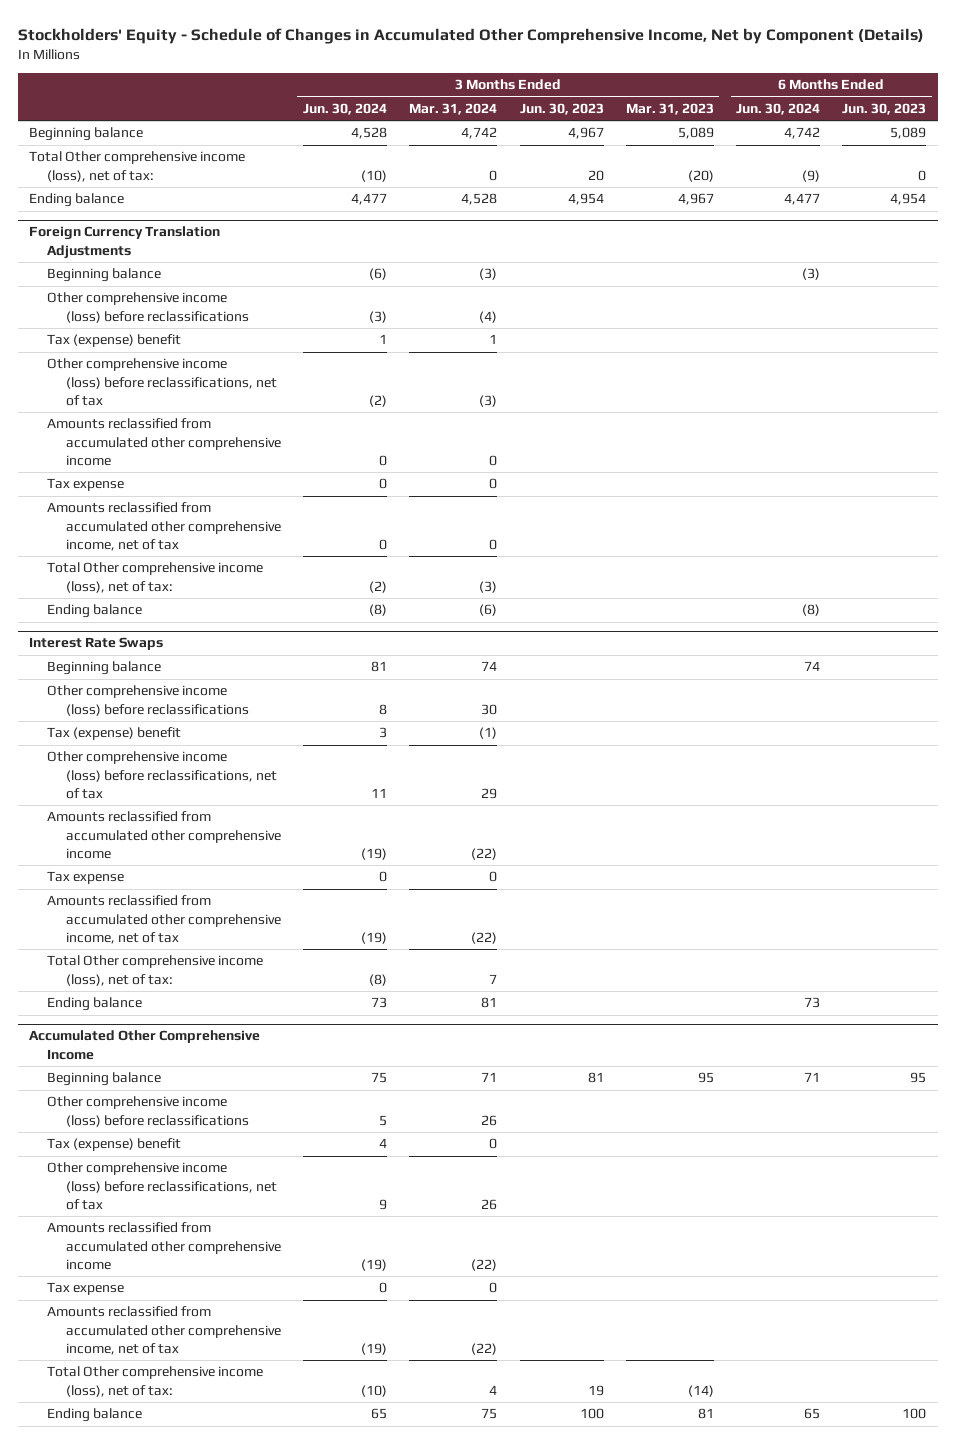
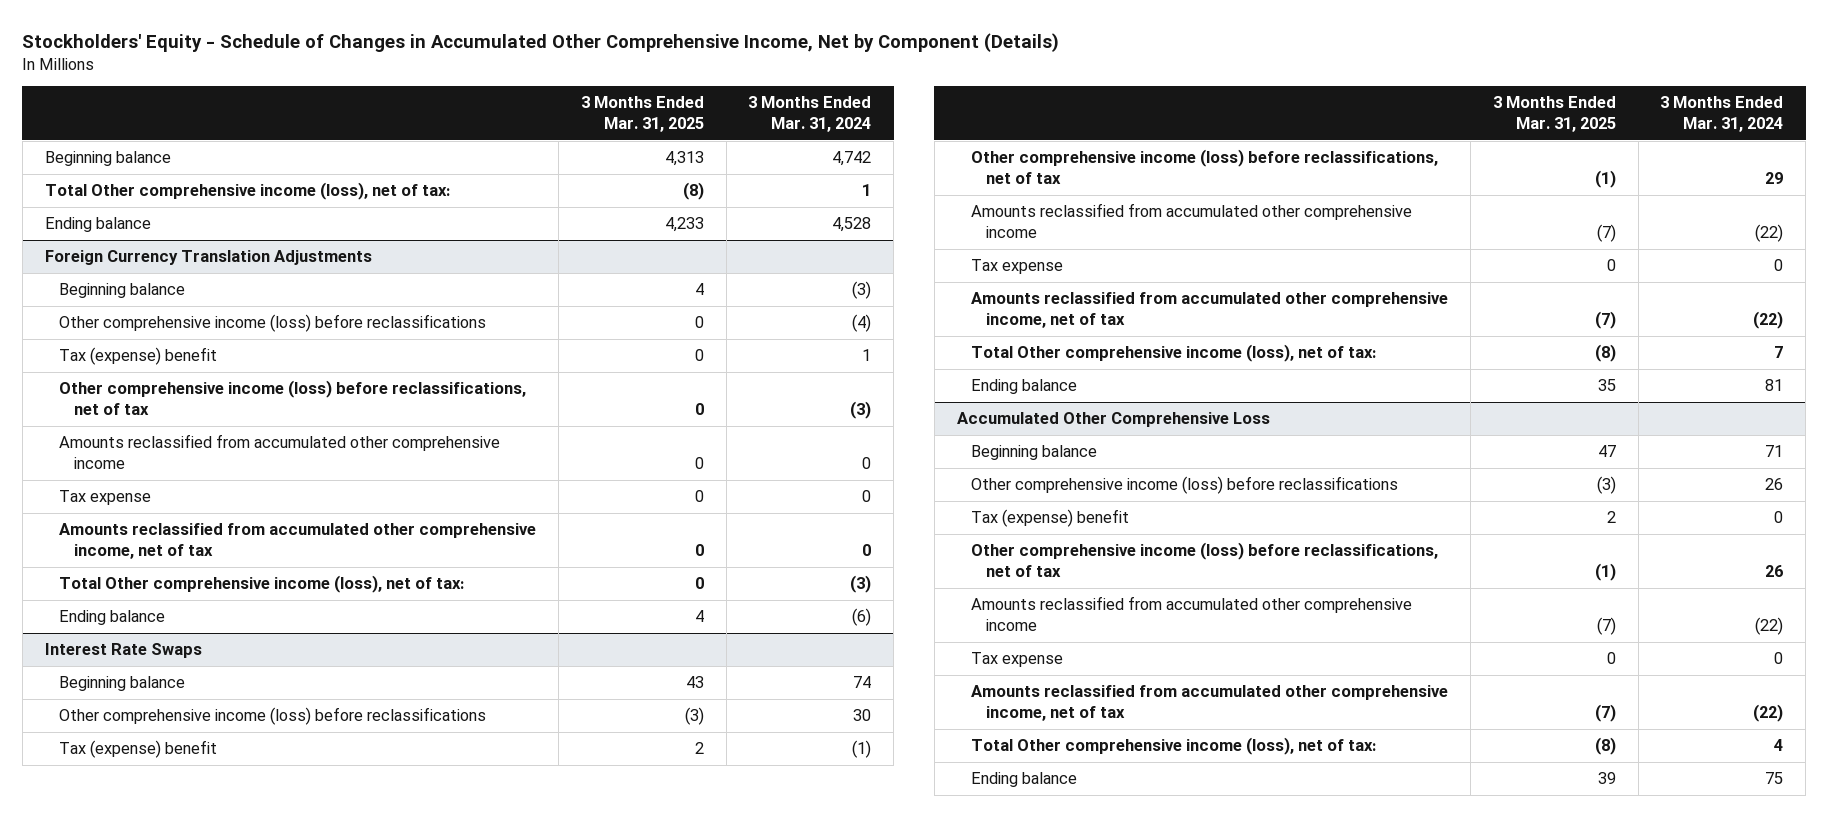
- | 3 Months Ended Jun. 30, 2024 | 3 Months Ended Mar. 31, 2024 | 3 Months Ended Jun. 30, 2023 | 3 Months Ended Mar. 31, 2023 | 6 Months Ended Jun. 30, 2024 | 6 Months Ended Jun. 30, 2023
+ | 3 Months Ended Mar. 31, 2025 | 3 Months Ended Mar. 31, 2024
- Total Other comprehensive income (loss), net of tax: | (10) | 0 | 20 | (20) | (9) | 0
+ Total Other comprehensive income (loss), net of tax: | (8) | 1
- Accumulated Other Comprehensive Income
+ Accumulated Other Comprehensive Loss

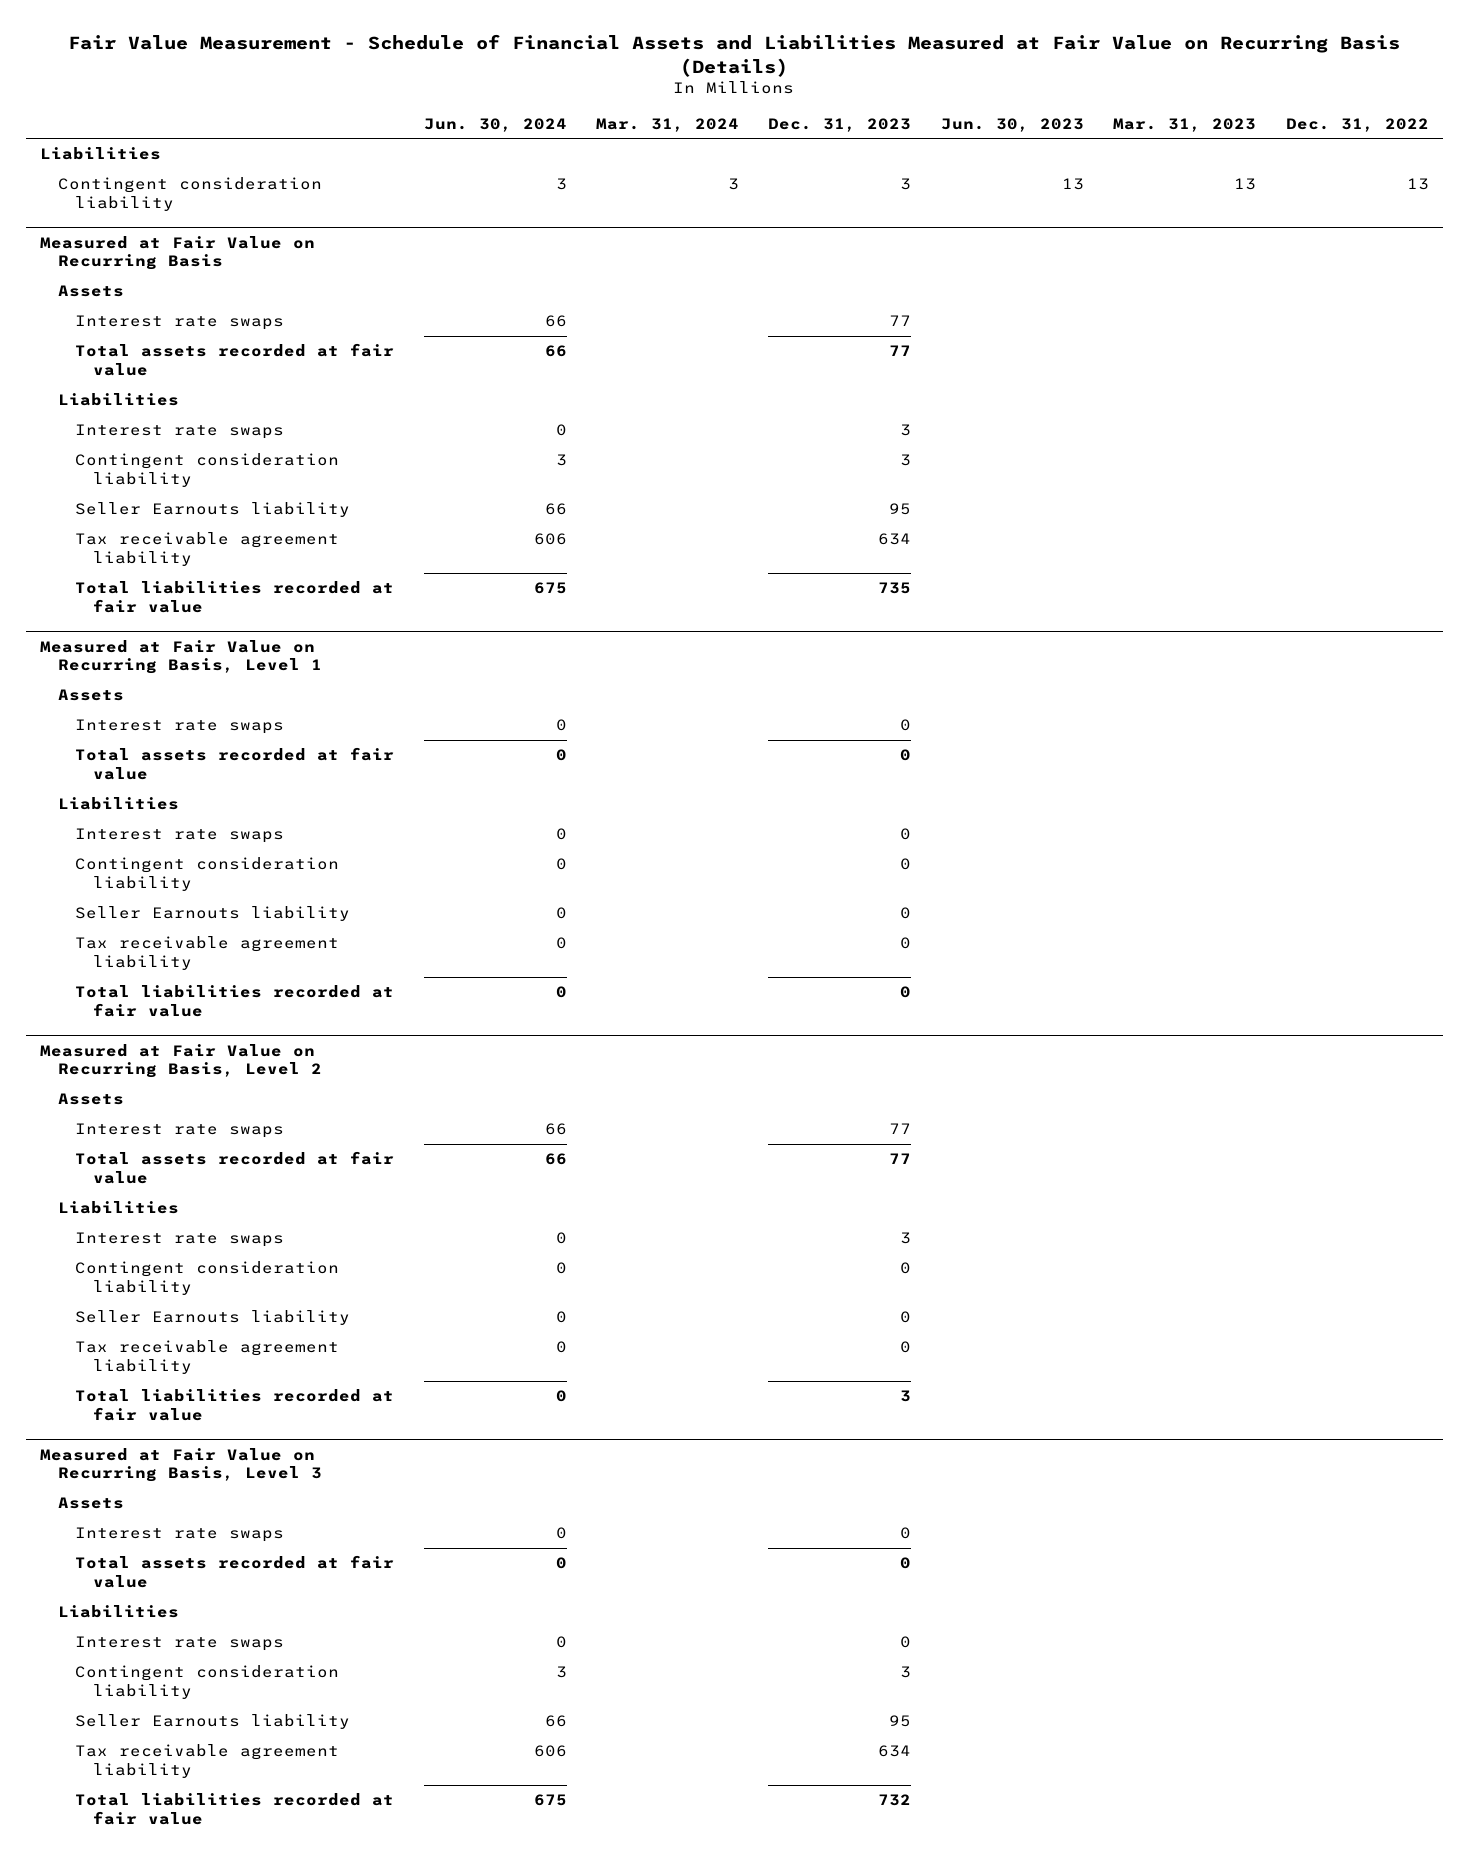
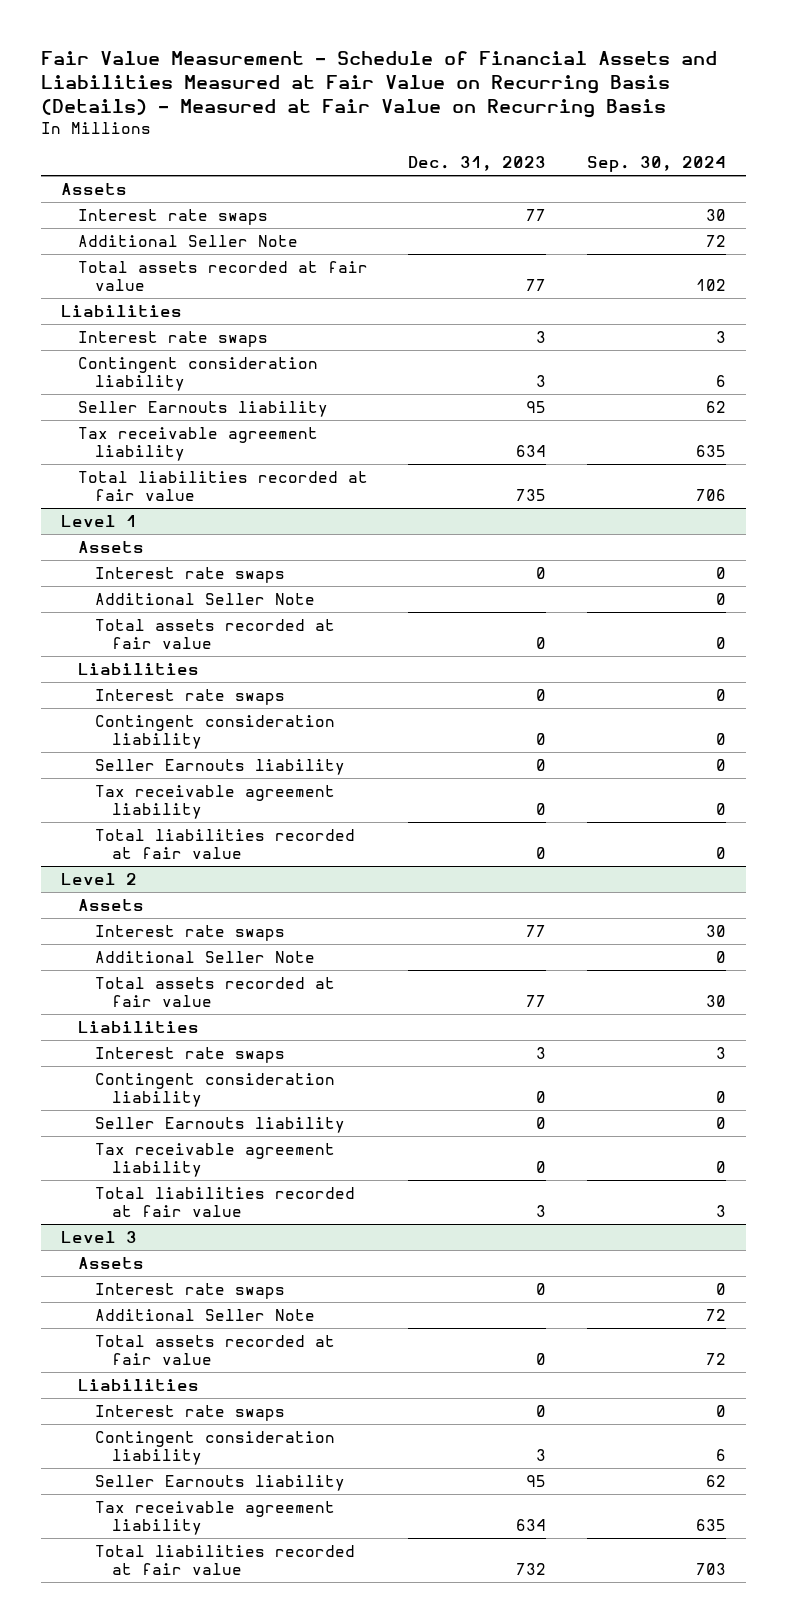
- Fair Value Measurement - Schedule of Financial Assets and Liabilities Measured at Fair Value on Recurring Basis (Details)
+ Fair Value Measurement - Schedule of Financial Assets and Liabilities Measured at Fair Value on Recurring Basis (Details) - Measured at Fair Value on Recurring Basis
- | Jun. 30, 2024 | Mar. 31, 2024 | Dec. 31, 2023 | Jun. 30, 2023 | Mar. 31, 2023 | Dec. 31, 2022
+ | Dec. 31, 2023 | Sep. 30, 2024
- Liabilities
- Contingent consideration liability | 3 | 3 | 3 | 13 | 13 | 13
- Measured at Fair Value on Recurring Basis
+ Additional Seller Note | | 72
- Measured at Fair Value on Recurring Basis, Level 1
+ Level 1
+ Additional Seller Note | | 0
- Measured at Fair Value on Recurring Basis, Level 2
+ Level 2
+ Additional Seller Note | | 0
- Measured at Fair Value on Recurring Basis, Level 3
+ Level 3
+ Additional Seller Note | | 72

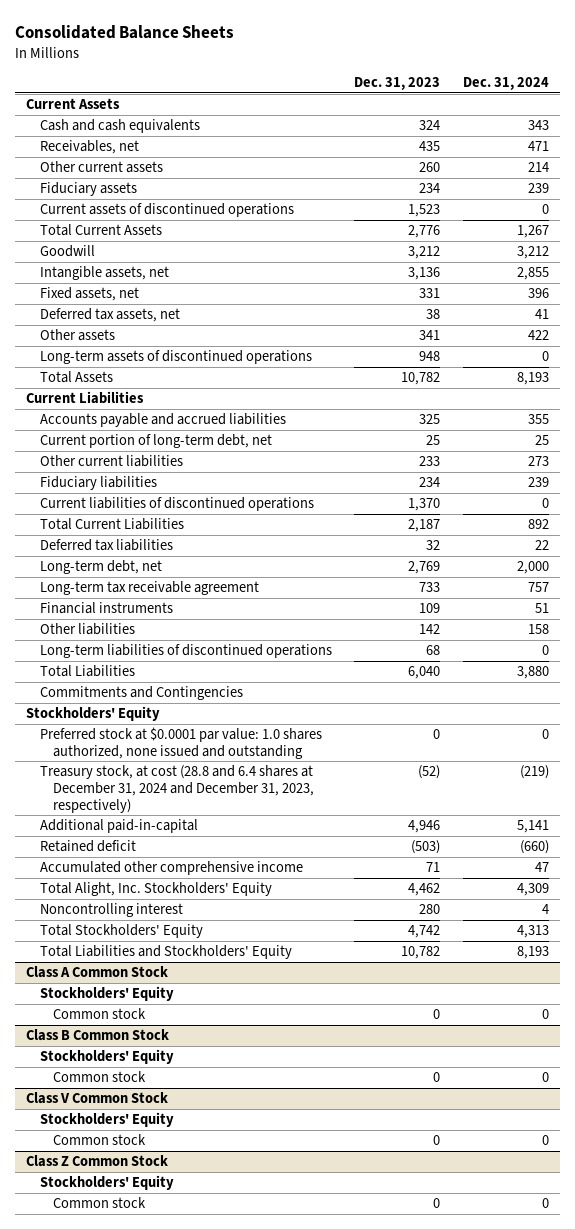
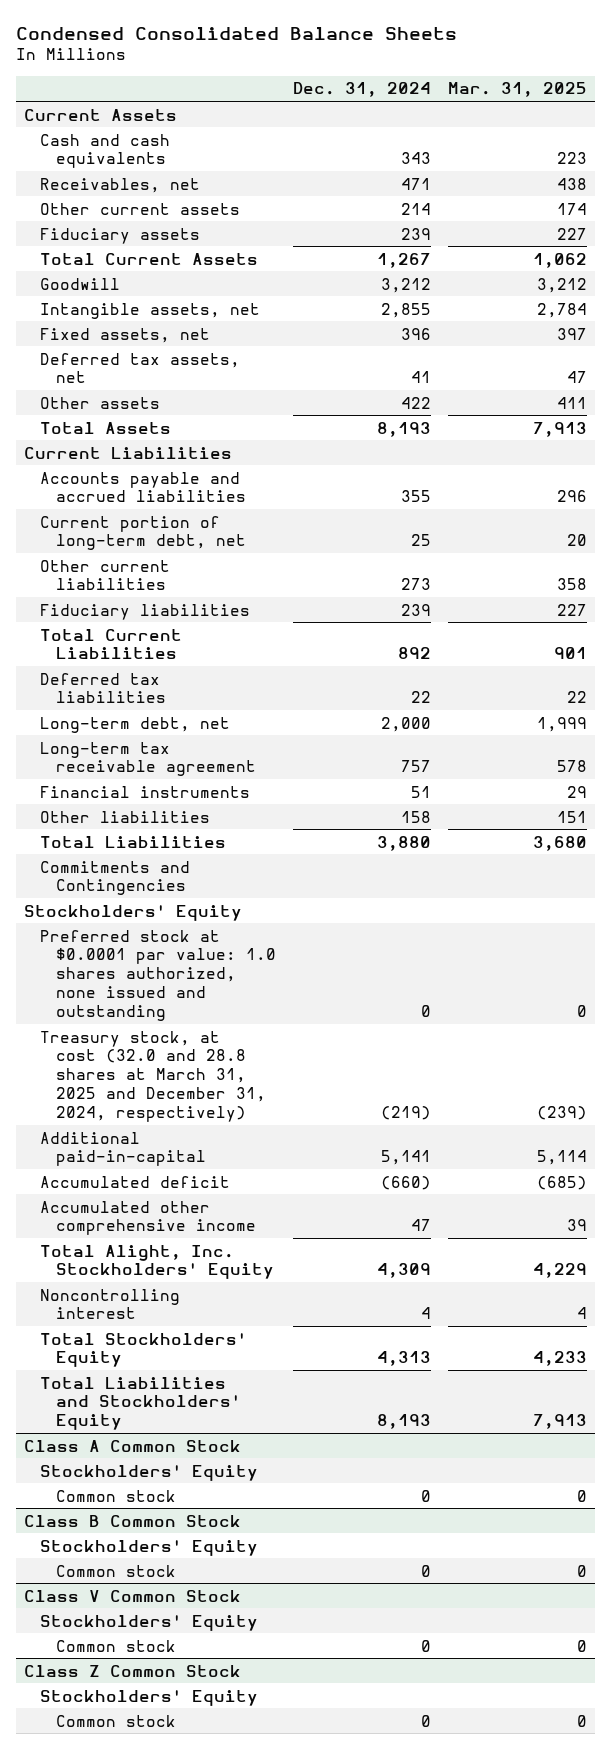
- Consolidated Balance Sheets
+ Condensed Consolidated Balance Sheets
- | Dec. 31, 2023 | Dec. 31, 2024
+ | Dec. 31, 2024 | Mar. 31, 2025
- Current assets of discontinued operations | 1,523 | 0
- Long-term assets of discontinued operations | 948 | 0
- Current liabilities of discontinued operations | 1,370 | 0
- Long-term liabilities of discontinued operations | 68 | 0
- Treasury stock, at cost (28.8 and 6.4 shares at December 31, 2024 and December 31, 2023, respectively) | (52) | (219)
+ Treasury stock, at cost (32.0 and 28.8 shares at March 31, 2025 and December 31, 2024, respectively) | (219) | (239)
- Retained deficit | (503) | (660)
+ Accumulated deficit | (660) | (685)

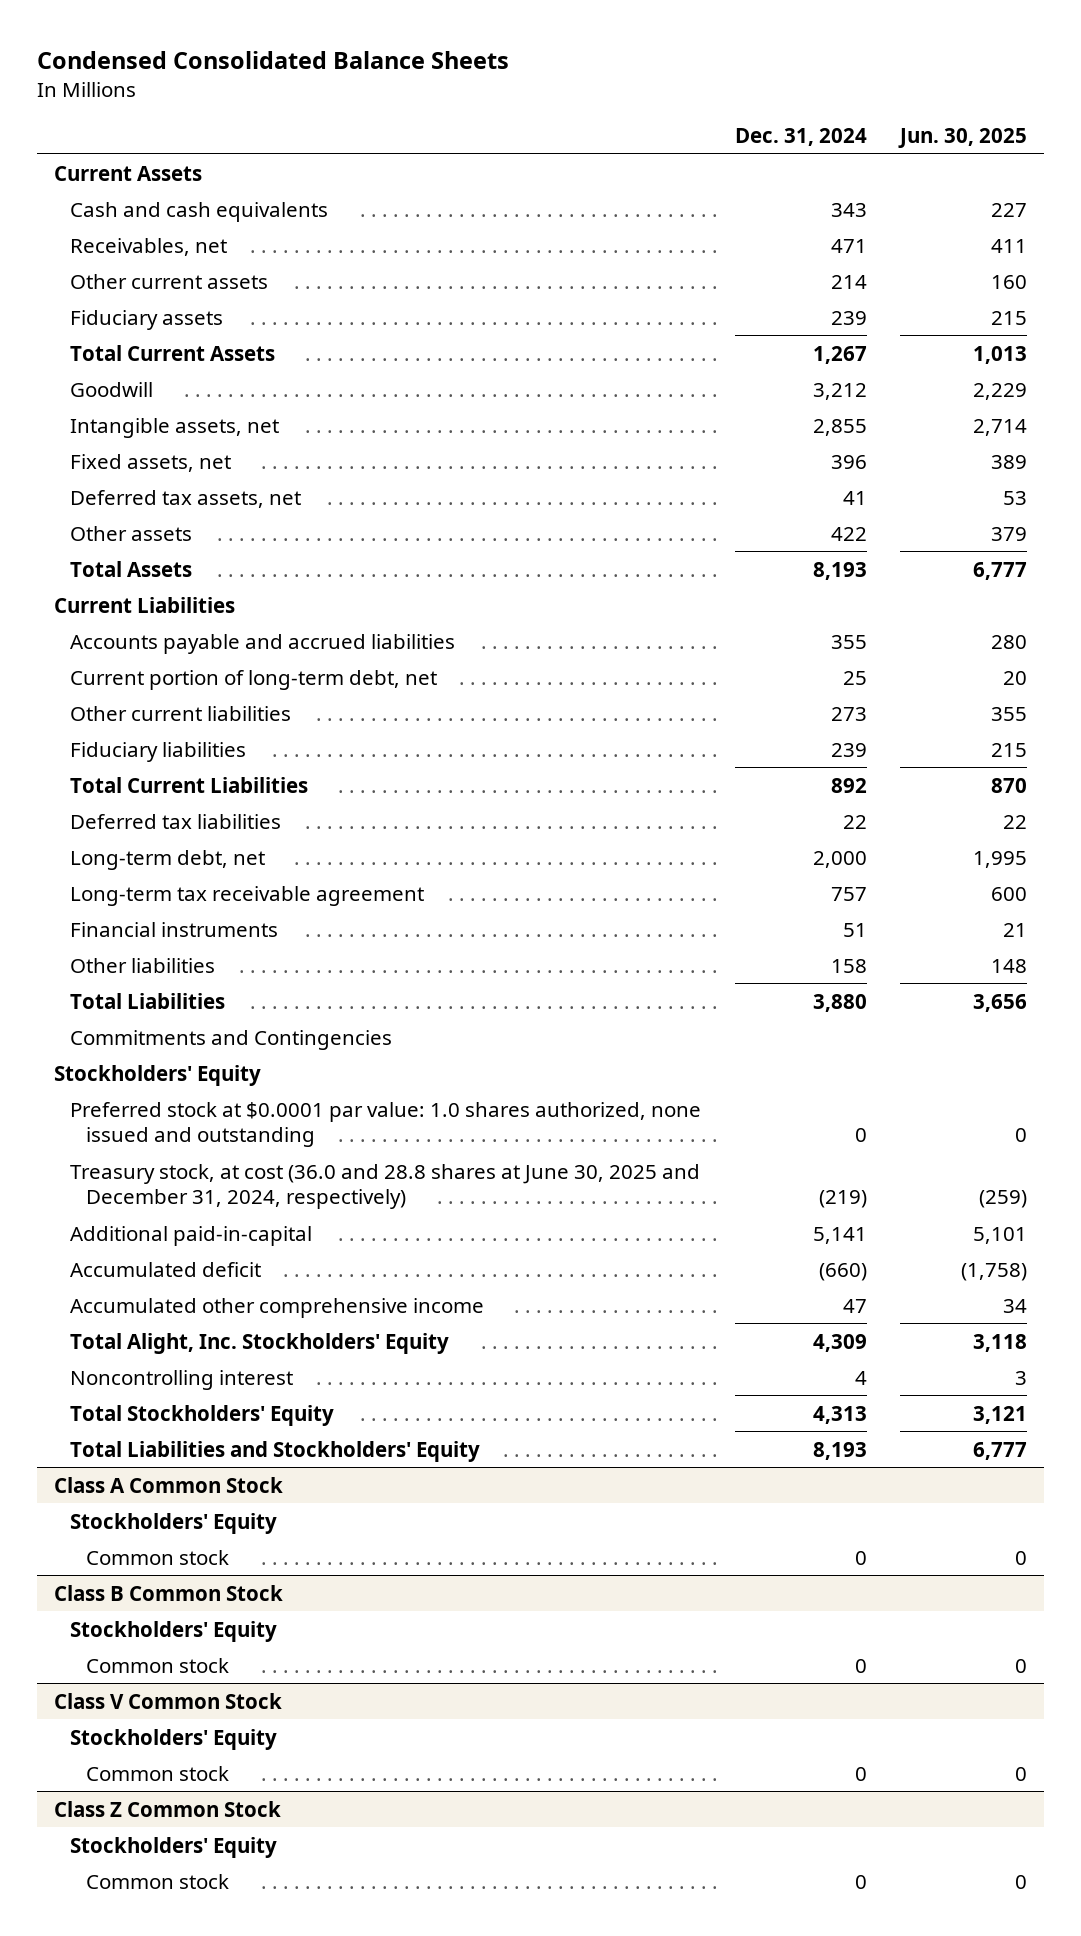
- | Dec. 31, 2024 | Mar. 31, 2025
+ | Dec. 31, 2024 | Jun. 30, 2025
- Treasury stock, at cost (32.0 and 28.8 shares at March 31, 2025 and December 31, 2024, respectively) | (219) | (239)
+ Treasury stock, at cost (36.0 and 28.8 shares at June 30, 2025 and December 31, 2024, respectively) | (219) | (259)

